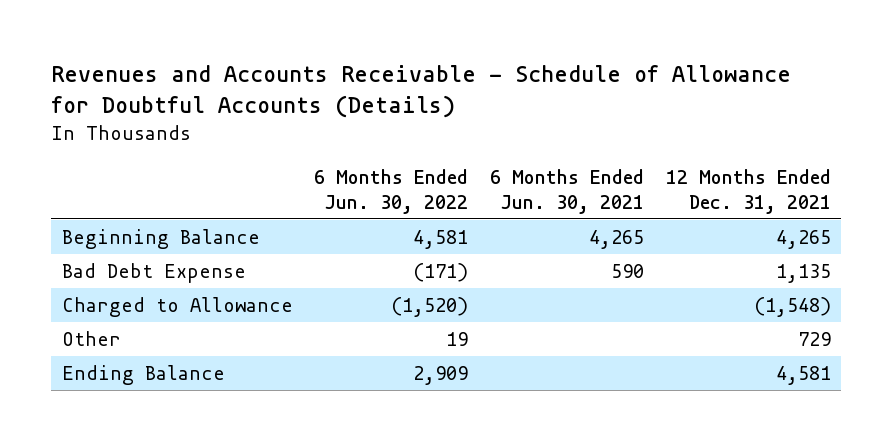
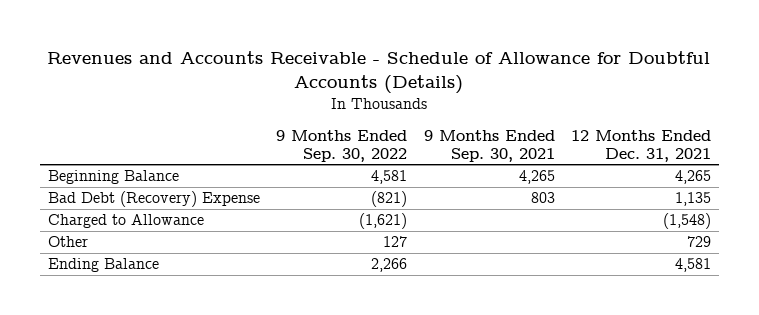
- | 6 Months Ended Jun. 30, 2022 | 6 Months Ended Jun. 30, 2021 | 12 Months Ended Dec. 31, 2021
+ | 9 Months Ended Sep. 30, 2022 | 9 Months Ended Sep. 30, 2021 | 12 Months Ended Dec. 31, 2021
- Bad Debt Expense | (171) | 590 | 1,135
+ Bad Debt (Recovery) Expense | (821) | 803 | 1,135

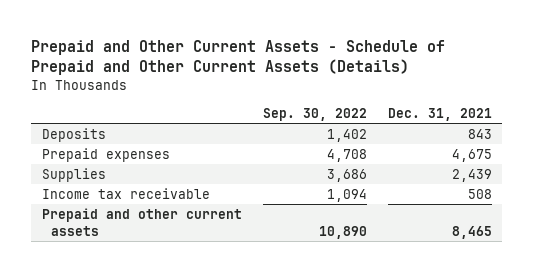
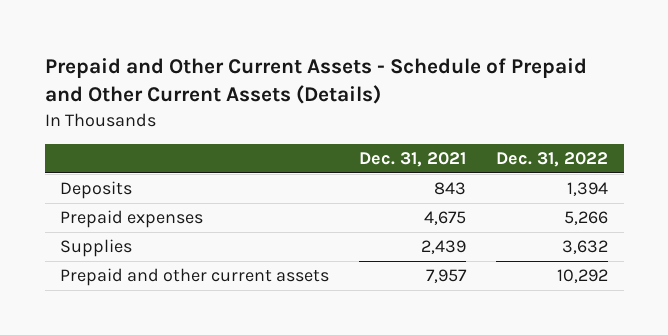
- | Sep. 30, 2022 | Dec. 31, 2021
+ | Dec. 31, 2021 | Dec. 31, 2022
- Income tax receivable | 1,094 | 508
- Prepaid and other current assets | 10,890 | 8,465
+ Prepaid and other current assets | 7,957 | 10,292

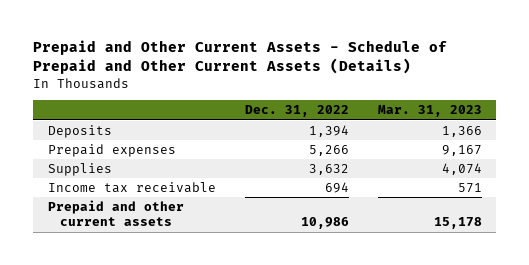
- | Dec. 31, 2021 | Dec. 31, 2022
+ | Dec. 31, 2022 | Mar. 31, 2023
- Prepaid and other current assets | 7,957 | 10,292
+ Income tax receivable | 694 | 571
+ Prepaid and other current assets | 10,986 | 15,178

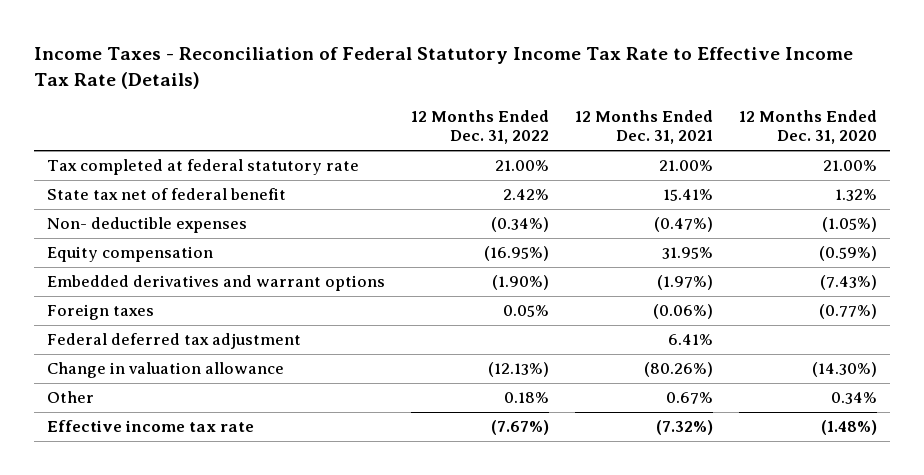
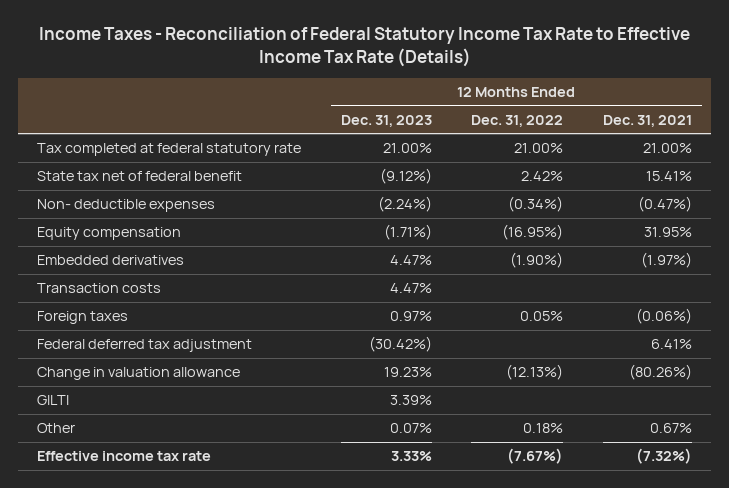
- | 12 Months Ended Dec. 31, 2022 | 12 Months Ended Dec. 31, 2021 | 12 Months Ended Dec. 31, 2020
+ | 12 Months Ended Dec. 31, 2023 | 12 Months Ended Dec. 31, 2022 | 12 Months Ended Dec. 31, 2021
- Embedded derivatives and warrant options | (1.90%) | (1.97%) | (7.43%)
+ Embedded derivatives | 4.47% | (1.90%) | (1.97%)
+ Transaction costs | 4.47% | |
+ GILTI | 3.39% | |

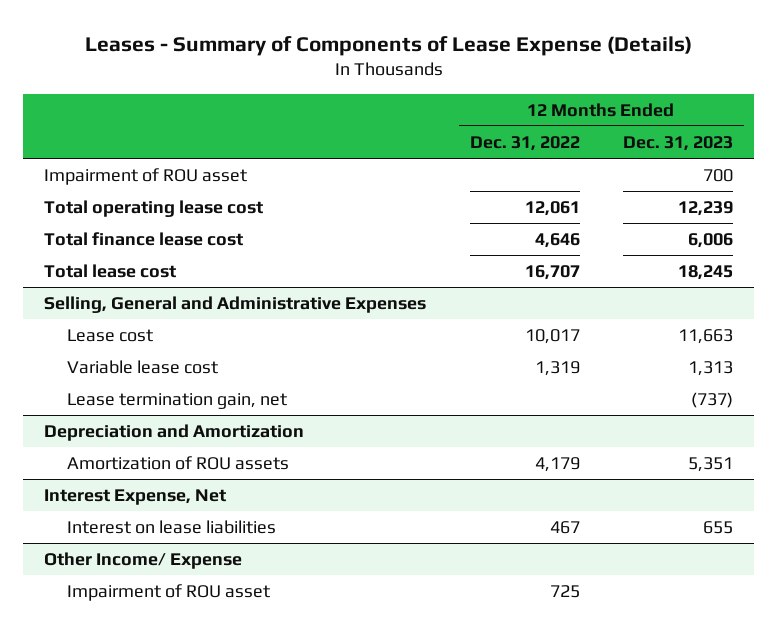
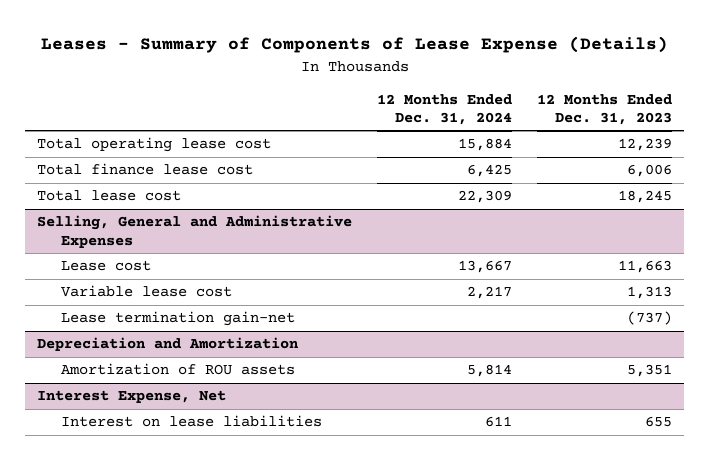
- | 12 Months Ended Dec. 31, 2022 | 12 Months Ended Dec. 31, 2023
+ | 12 Months Ended Dec. 31, 2024 | 12 Months Ended Dec. 31, 2023
- Impairment of ROU asset | | 700
@ Selling, General and Administrative Expenses
- Lease termination gain, net | | (737)
+ Lease termination gain-net | | (737)
- Other Income/ Expense
- Impairment of ROU asset | 725 |

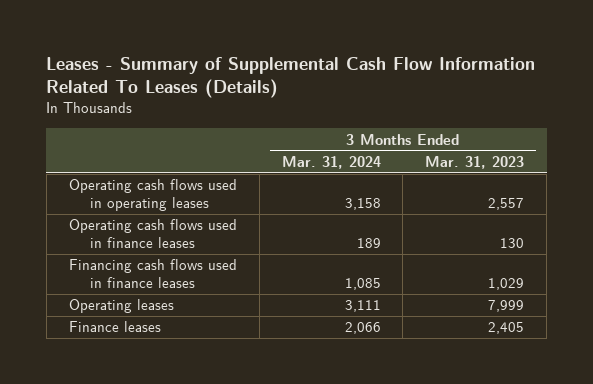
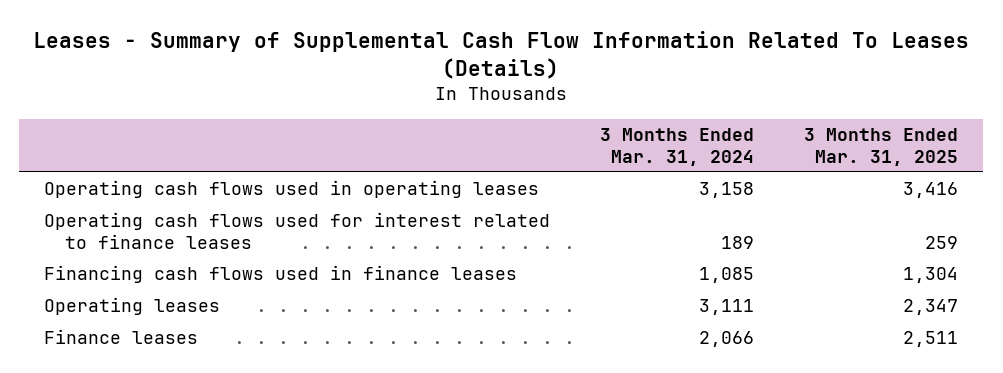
- | 3 Months Ended Mar. 31, 2024 | 3 Months Ended Mar. 31, 2023
+ | 3 Months Ended Mar. 31, 2024 | 3 Months Ended Mar. 31, 2025
- Operating cash flows used in finance leases | 189 | 130
+ Operating cash flows used for interest related to finance leases | 189 | 259

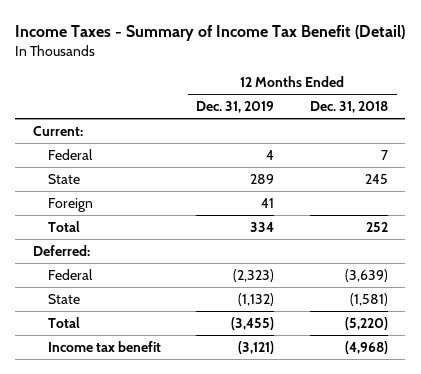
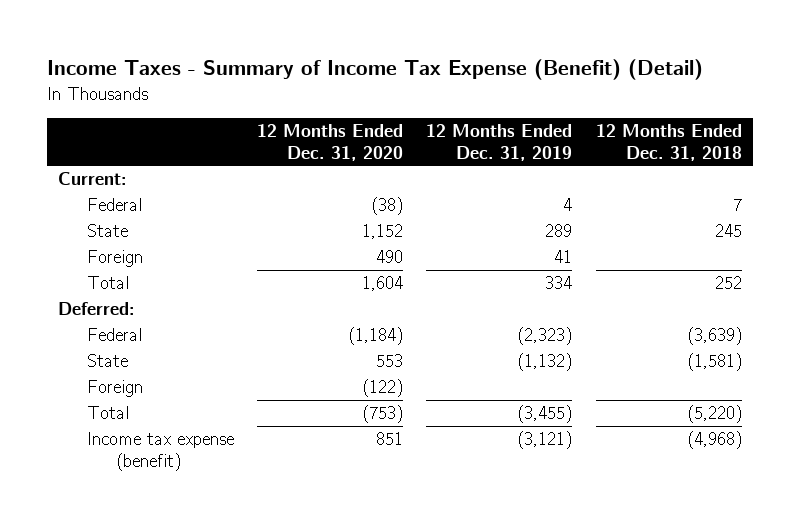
- Income Taxes - Summary of Income Tax Benefit (Detail)
+ Income Taxes - Summary of Income Tax Expense (Benefit) (Detail)
- | 12 Months Ended Dec. 31, 2019 | 12 Months Ended Dec. 31, 2018
+ | 12 Months Ended Dec. 31, 2020 | 12 Months Ended Dec. 31, 2019 | 12 Months Ended Dec. 31, 2018
+ Foreign | (122) | |
- Income tax benefit | (3,121) | (4,968)
+ Income tax expense (benefit) | 851 | (3,121) | (4,968)

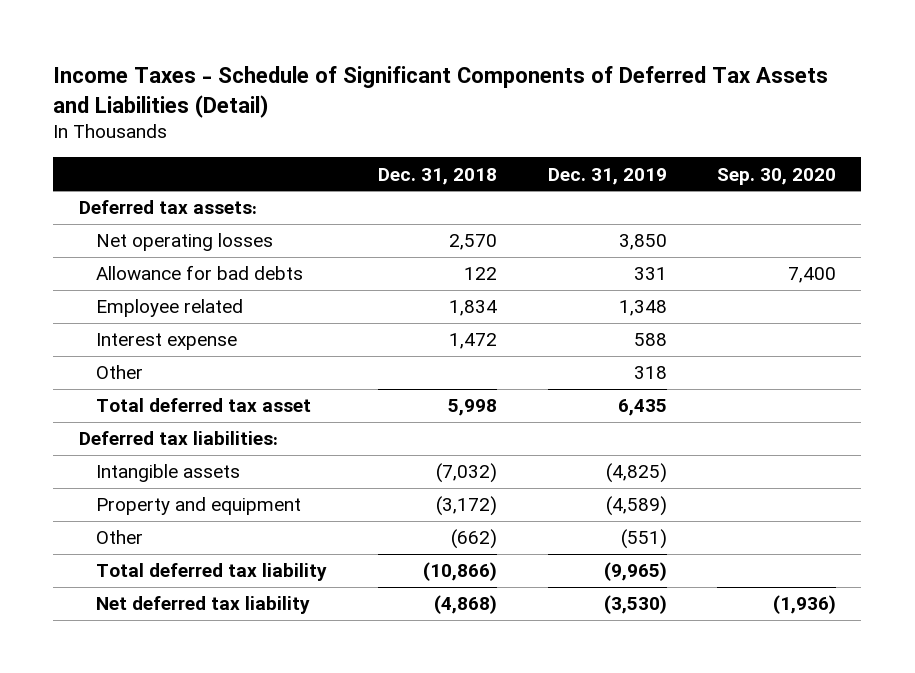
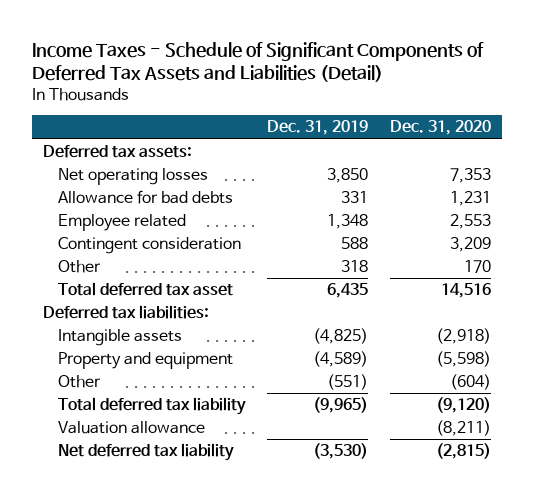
- | Dec. 31, 2018 | Dec. 31, 2019 | Sep. 30, 2020
+ | Dec. 31, 2019 | Dec. 31, 2020
- Interest expense | 1,472 | 588 |
+ Contingent consideration | 588 | 3,209
+ Valuation allowance | | (8,211)

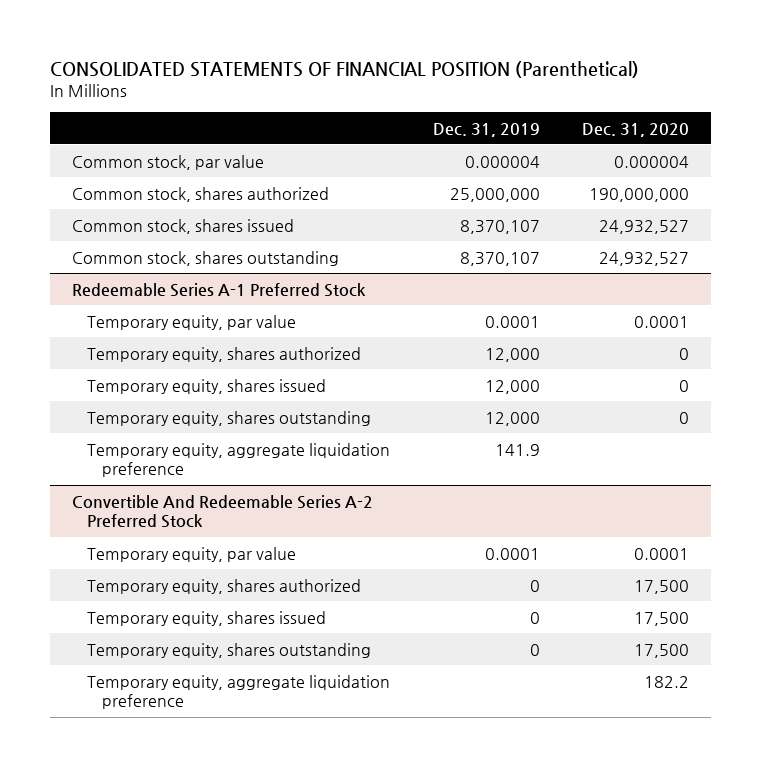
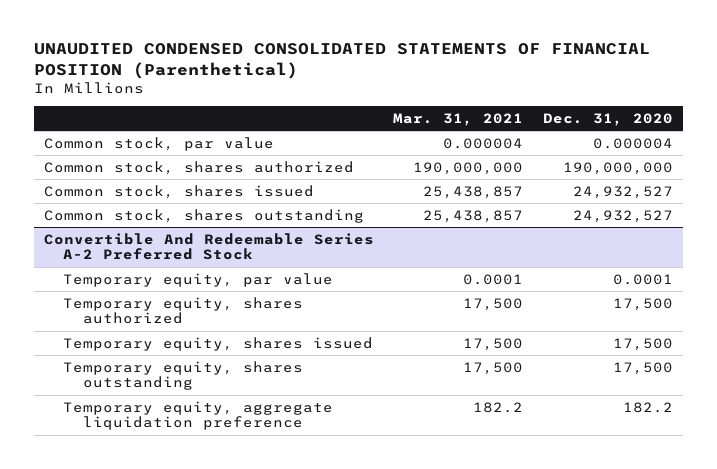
- CONSOLIDATED STATEMENTS OF FINANCIAL POSITION (Parenthetical)
+ UNAUDITED CONDENSED CONSOLIDATED STATEMENTS OF FINANCIAL POSITION (Parenthetical)
- | Dec. 31, 2019 | Dec. 31, 2020
+ | Mar. 31, 2021 | Dec. 31, 2020
- Redeemable Series A-1 Preferred Stock
- Temporary equity, par value | 0.0001 | 0.0001
- Temporary equity, shares authorized | 12,000 | 0
- Temporary equity, shares issued | 12,000 | 0
- Temporary equity, shares outstanding | 12,000 | 0
- Temporary equity, aggregate liquidation preference | 141.9 |

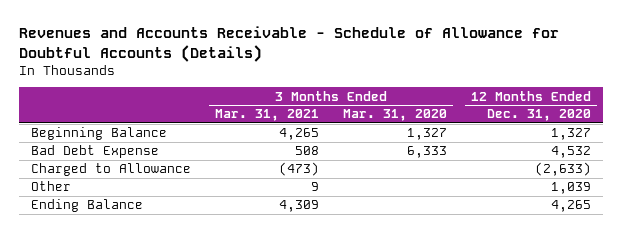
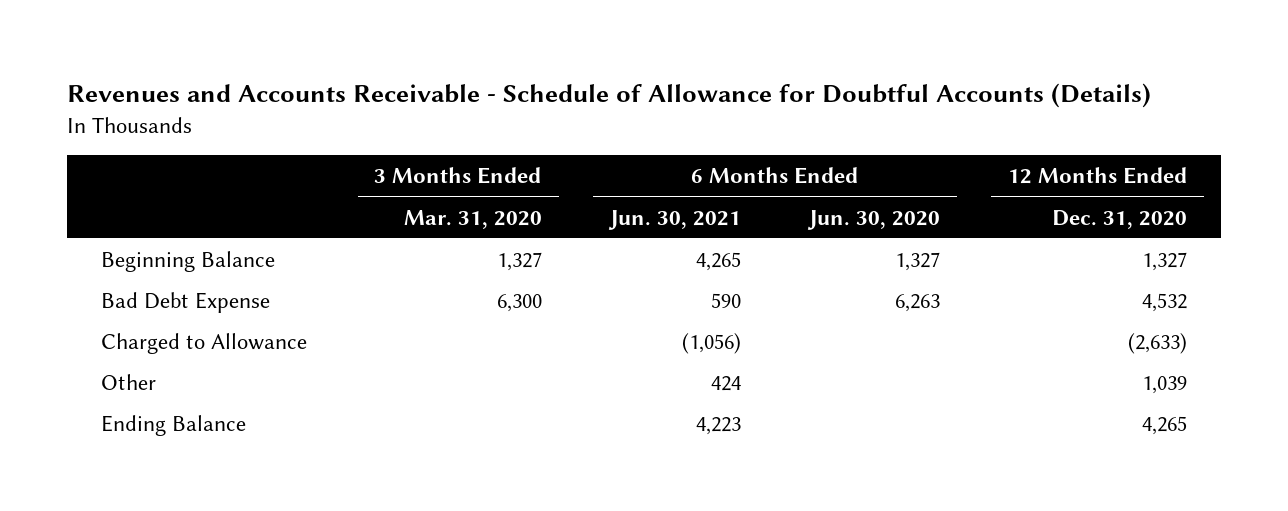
- | 3 Months Ended Mar. 31, 2021 | 3 Months Ended Mar. 31, 2020 | 12 Months Ended Dec. 31, 2020
+ | 3 Months Ended Mar. 31, 2020 | 6 Months Ended Jun. 30, 2021 | 6 Months Ended Jun. 30, 2020 | 12 Months Ended Dec. 31, 2020
- Bad Debt Expense | 508 | 6,333 | 4,532
+ Bad Debt Expense | 6,300 | 590 | 6,263 | 4,532

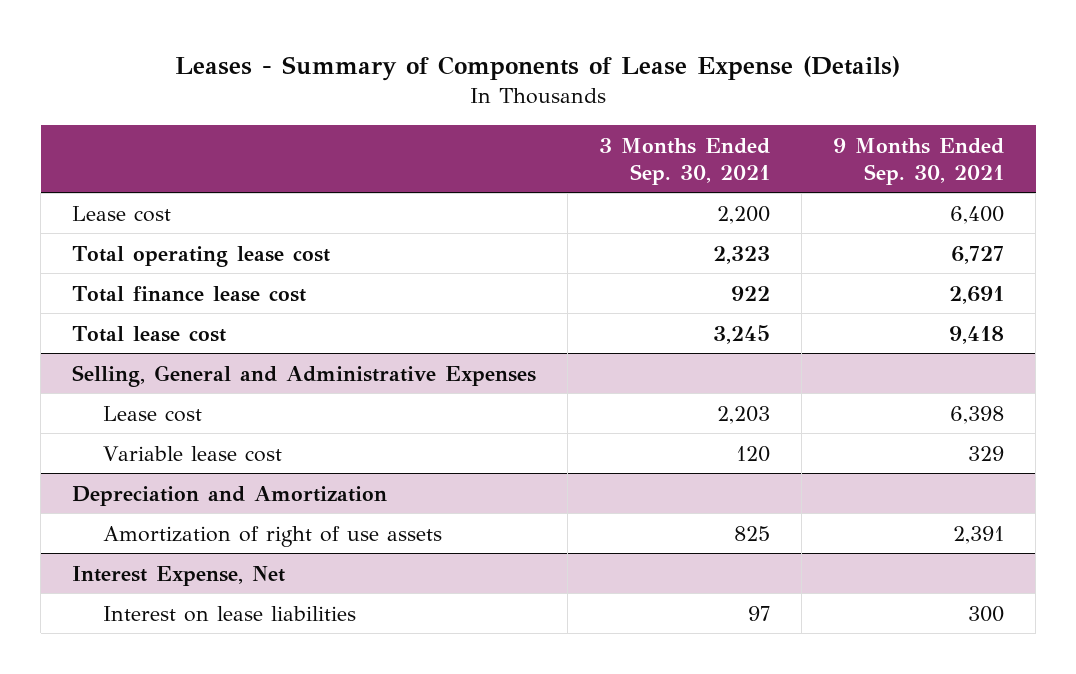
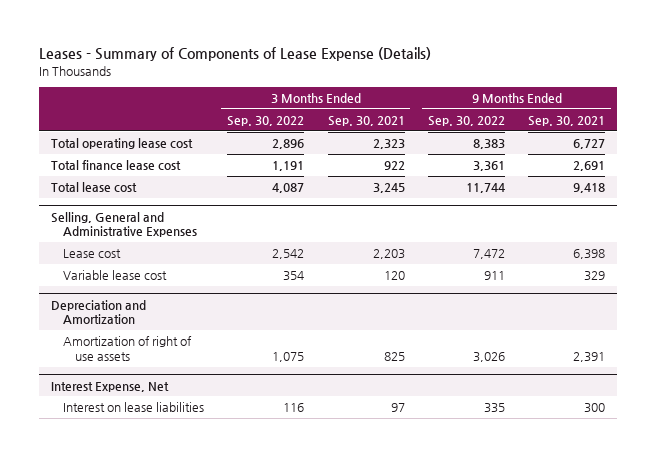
- | 3 Months Ended Sep. 30, 2021 | 9 Months Ended Sep. 30, 2021
+ | 3 Months Ended Sep. 30, 2022 | 3 Months Ended Sep. 30, 2021 | 9 Months Ended Sep. 30, 2022 | 9 Months Ended Sep. 30, 2021
- Lease cost | 2,200 | 6,400

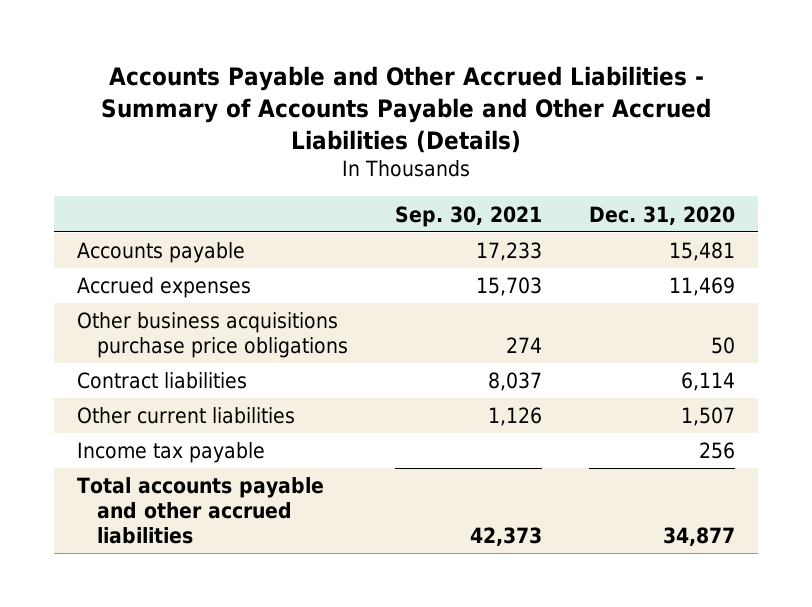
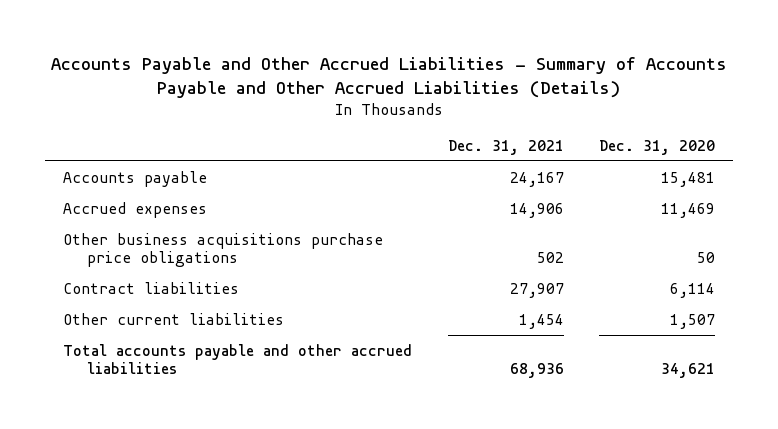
- | Sep. 30, 2021 | Dec. 31, 2020
+ | Dec. 31, 2021 | Dec. 31, 2020
- Income tax payable | | 256
- Total accounts payable and other accrued liabilities | 42,373 | 34,877
+ Total accounts payable and other accrued liabilities | 68,936 | 34,621

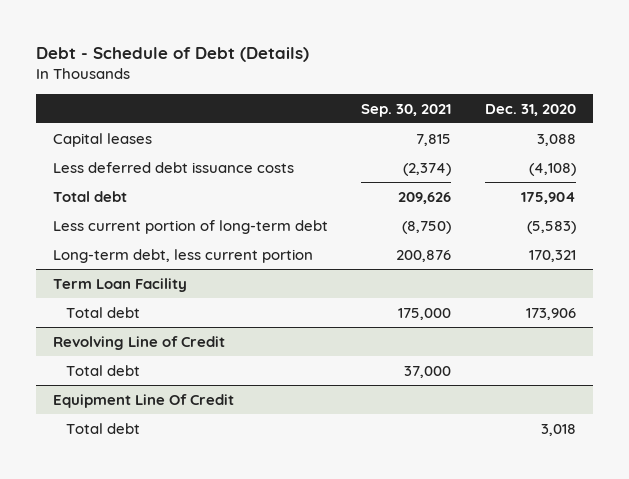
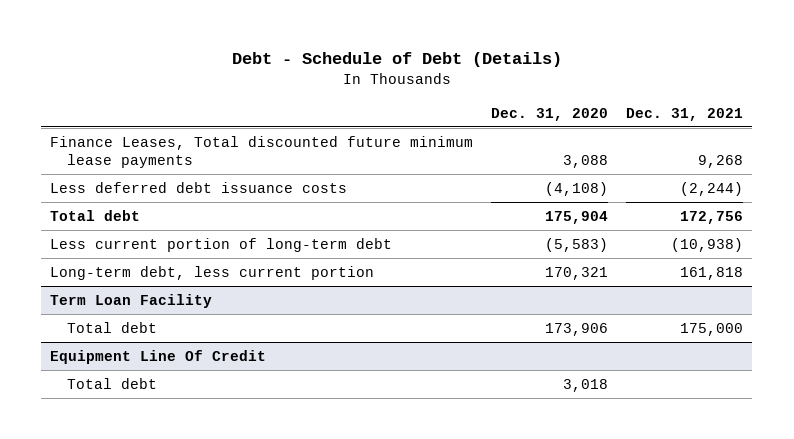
- | Sep. 30, 2021 | Dec. 31, 2020
+ | Dec. 31, 2020 | Dec. 31, 2021
- Capital leases | 7,815 | 3,088
+ Finance Leases, Total discounted future minimum lease payments | 3,088 | 9,268
- Revolving Line of Credit
- Total debt | 37,000 |

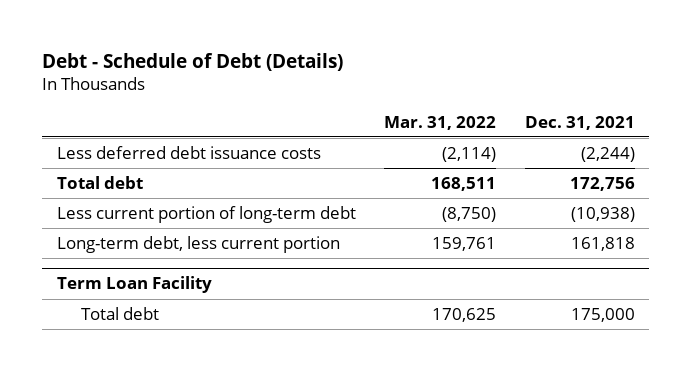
- | Dec. 31, 2020 | Dec. 31, 2021
+ | Mar. 31, 2022 | Dec. 31, 2021
- Finance Leases, Total discounted future minimum lease payments | 3,088 | 9,268
- Equipment Line Of Credit
- Total debt | 3,018 |

